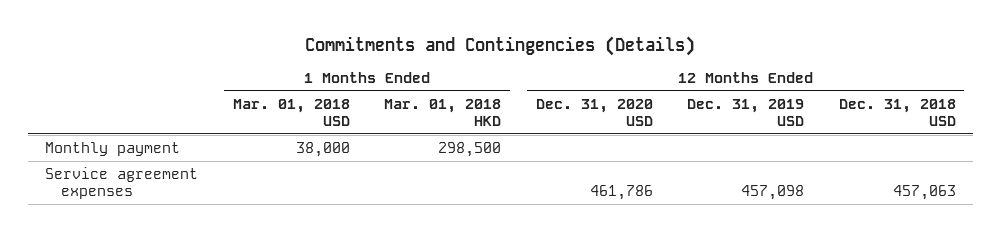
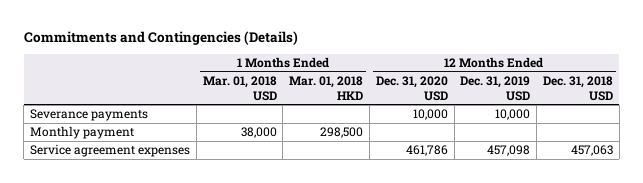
+ Severance payments | | | 10,000 | 10,000 |

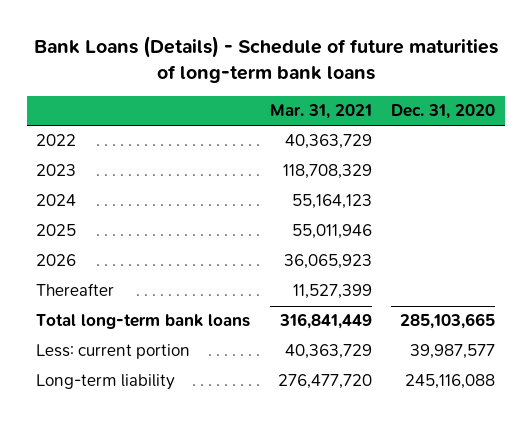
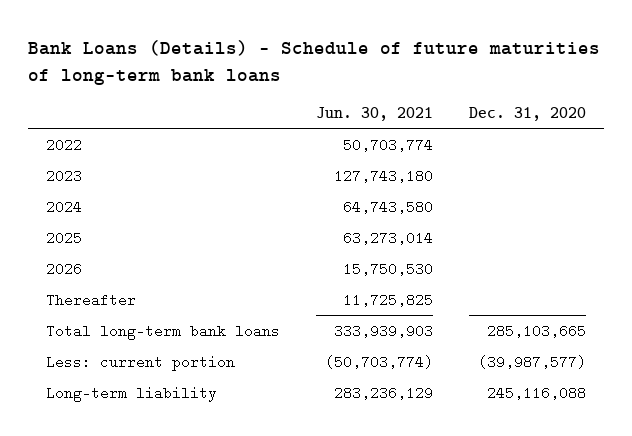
- | Mar. 31, 2021 | Dec. 31, 2020
+ | Jun. 30, 2021 | Dec. 31, 2020
- Less: current portion | 40,363,729 | 39,987,577
+ Less: current portion | (50,703,774) | (39,987,577)

